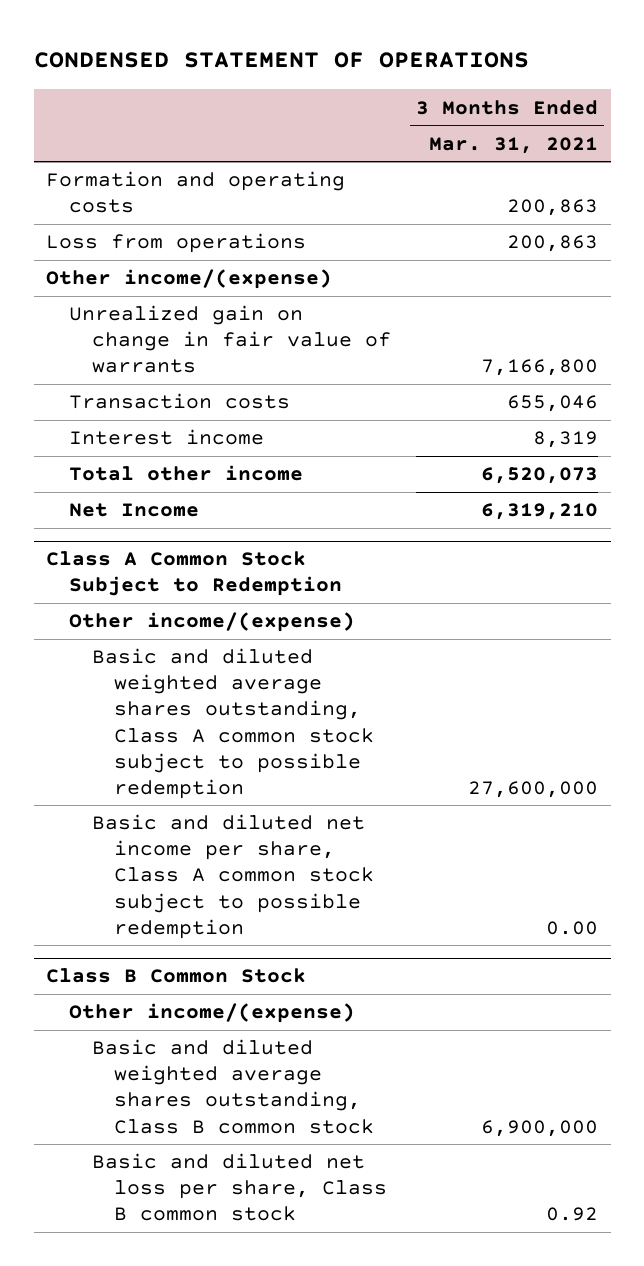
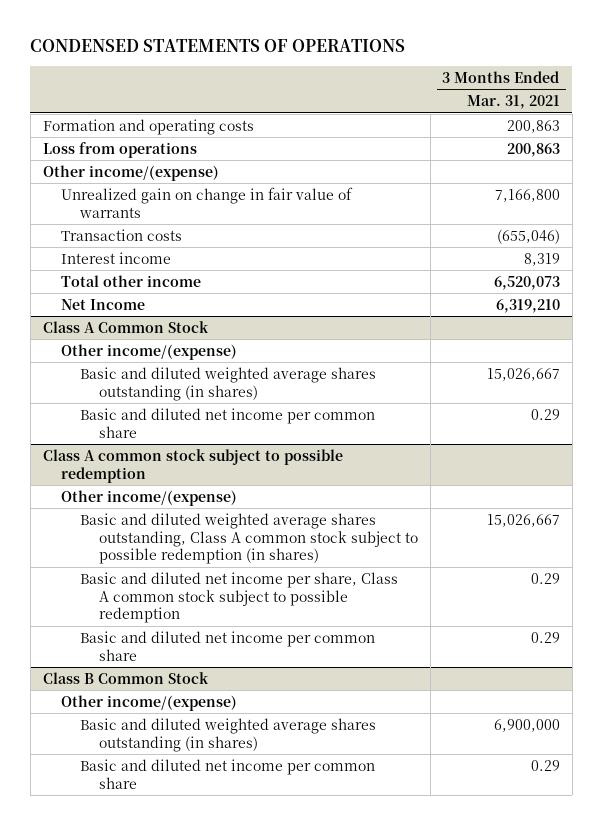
- CONDENSED STATEMENT OF OPERATIONS
+ CONDENSED STATEMENTS OF OPERATIONS
- Transaction costs | 655,046
+ Transaction costs | (655,046)
- Class A Common Stock Subject to Redemption
+ Class A Common Stock
- Basic and diluted weighted average shares outstanding, Class A common stock subject to possible redemption | 27,600,000
- Basic and diluted net income per share, Class A common stock subject to possible redemption | 0.00
+ Basic and diluted weighted average shares outstanding (in shares) | 15,026,667
+ Basic and diluted net income per common share | 0.29
+ Class A common stock subject to possible redemption
+ Other income/(expense)
+ Basic and diluted weighted average shares outstanding, Class A common stock subject to possible redemption (in shares) | 15,026,667
+ Basic and diluted net income per share, Class A common stock subject to possible redemption | 0.29
+ Basic and diluted net income per common share | 0.29
@ Class B Common Stock
- Basic and diluted weighted average shares outstanding, Class B common stock | 6,900,000
- Basic and diluted net loss per share, Class B common stock | 0.92
+ Basic and diluted weighted average shares outstanding (in shares) | 6,900,000
+ Basic and diluted net income per common share | 0.29

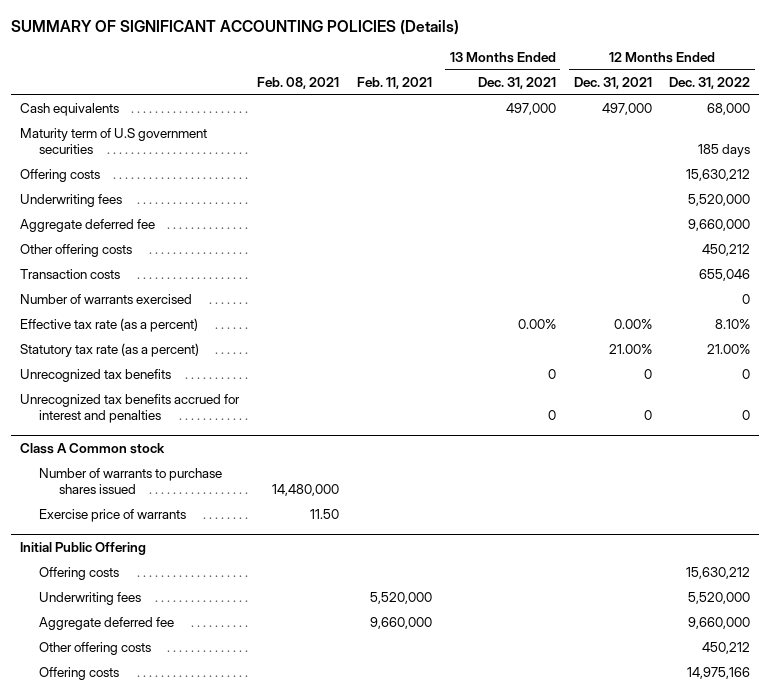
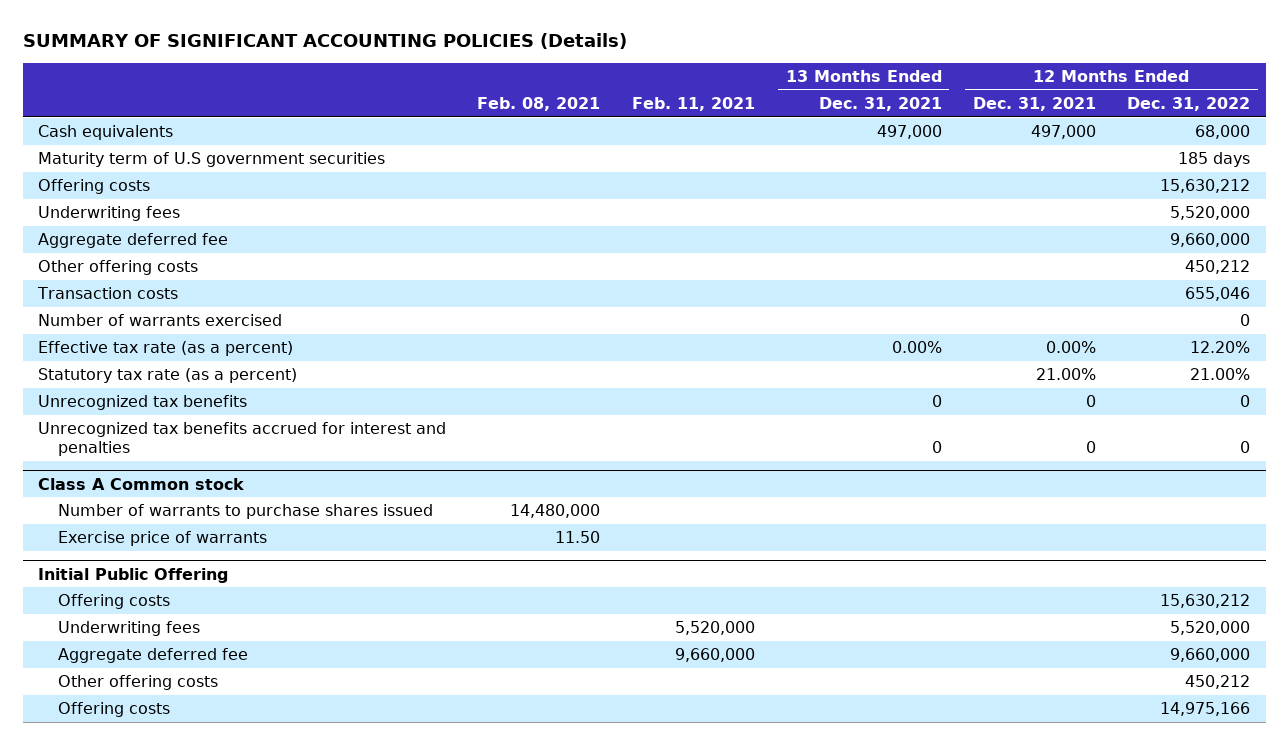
- Effective tax rate (as a percent) | | | 0.00% | 0.00% | 8.10%
+ Effective tax rate (as a percent) | | | 0.00% | 0.00% | 12.20%

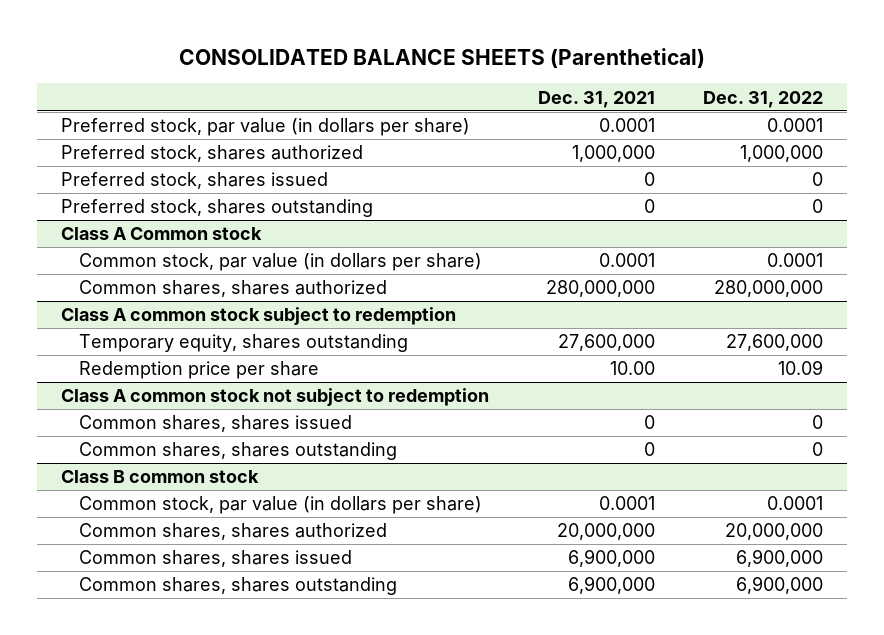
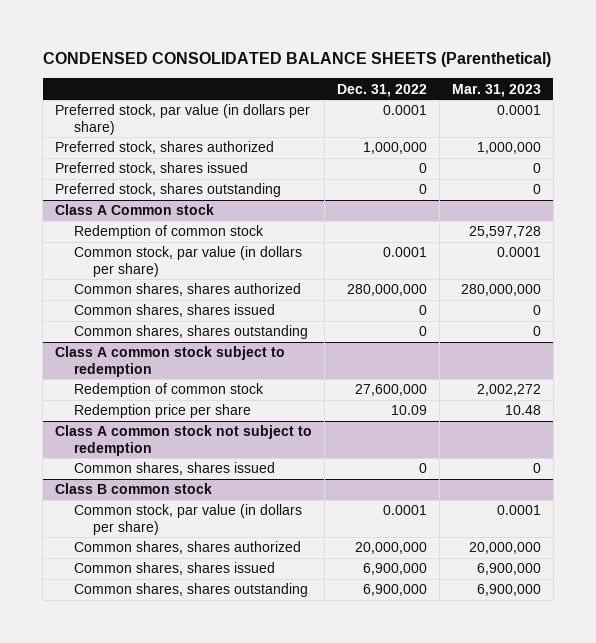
- CONSOLIDATED BALANCE SHEETS (Parenthetical)
+ CONDENSED CONSOLIDATED BALANCE SHEETS (Parenthetical)
- | Dec. 31, 2021 | Dec. 31, 2022
+ | Dec. 31, 2022 | Mar. 31, 2023
@ Class A Common stock
+ Redemption of common stock | | 25,597,728
+ Common shares, shares issued | 0 | 0
+ Common shares, shares outstanding | 0 | 0
@ Class A common stock subject to redemption
- Temporary equity, shares outstanding | 27,600,000 | 27,600,000
+ Redemption of common stock | 27,600,000 | 2,002,272
@ Class A common stock not subject to redemption
- Common shares, shares outstanding | 0 | 0

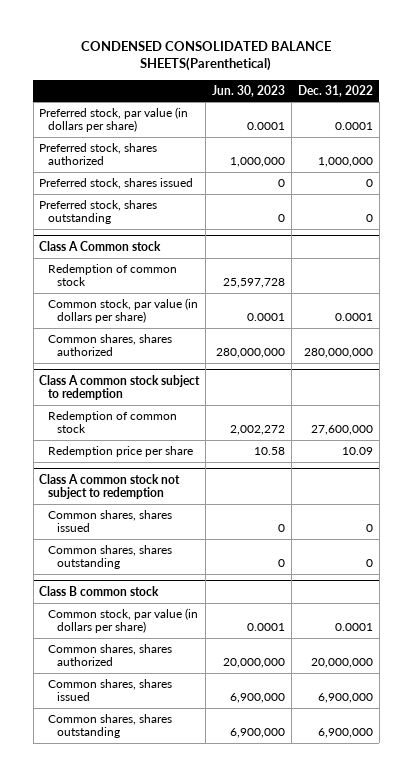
- CONDENSED CONSOLIDATED BALANCE SHEETS (Parenthetical)
+ CONDENSED CONSOLIDATED BALANCE SHEETS(Parenthetical)
- | Dec. 31, 2022 | Mar. 31, 2023
+ | Jun. 30, 2023 | Dec. 31, 2022
@ Class A Common stock
- Common shares, shares issued | 0 | 0
- Common shares, shares outstanding | 0 | 0
@ Class A common stock not subject to redemption
+ Common shares, shares outstanding | 0 | 0

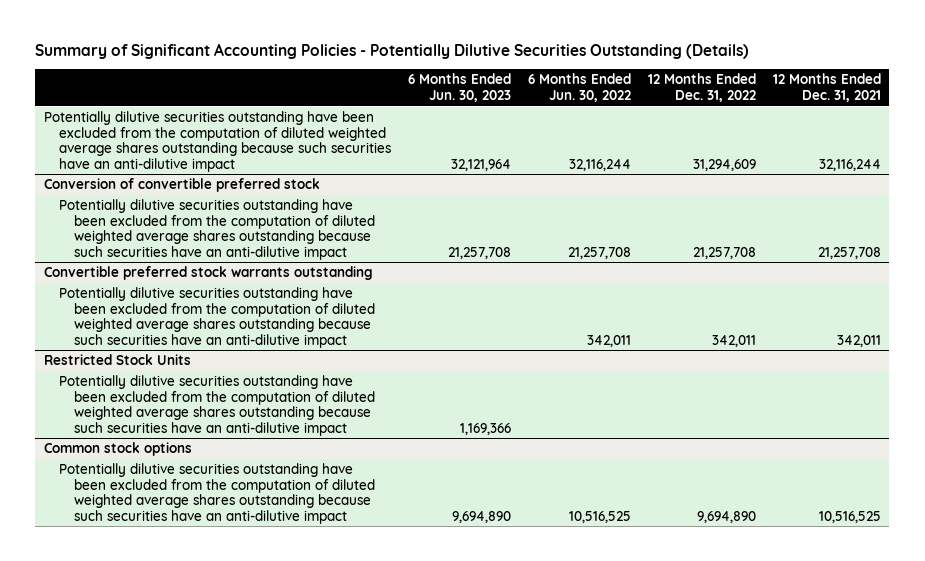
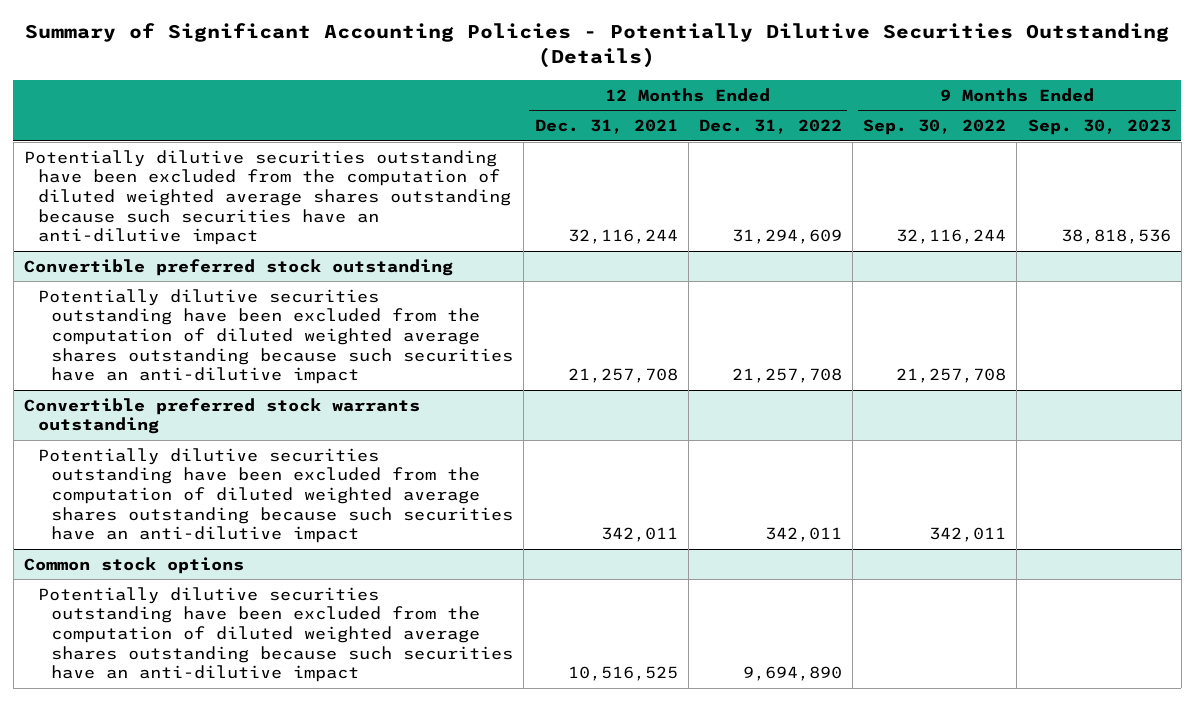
- | 6 Months Ended Jun. 30, 2023 | 6 Months Ended Jun. 30, 2022 | 12 Months Ended Dec. 31, 2022 | 12 Months Ended Dec. 31, 2021
+ | 12 Months Ended Dec. 31, 2021 | 12 Months Ended Dec. 31, 2022 | 9 Months Ended Sep. 30, 2022 | 9 Months Ended Sep. 30, 2023
- Conversion of convertible preferred stock
+ Convertible preferred stock outstanding
- Restricted Stock Units
- Potentially dilutive securities outstanding have been excluded from the computation of diluted weighted average shares outstanding because such securities have an anti-dilutive impact | 1,169,366 | | |

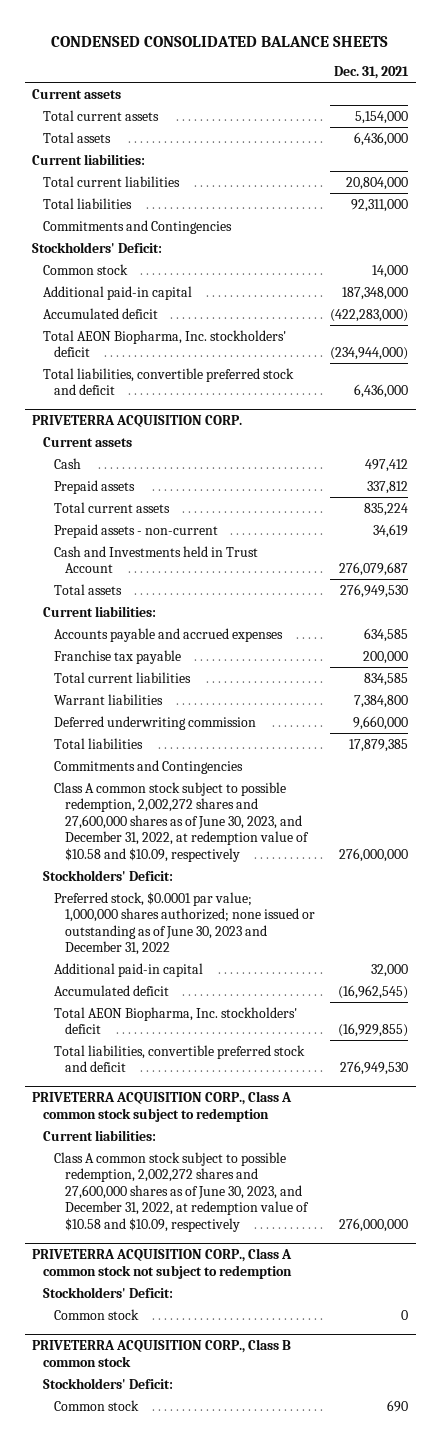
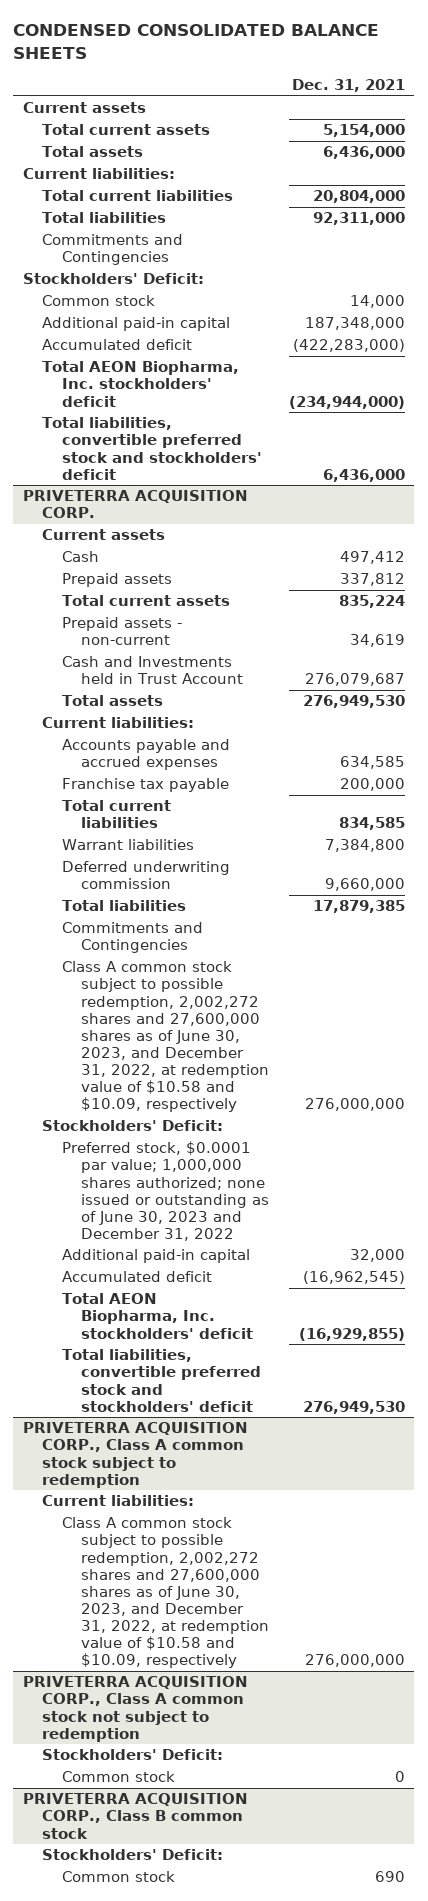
- Total liabilities, convertible preferred stock and deficit | 6,436,000
+ Total liabilities, convertible preferred stock and stockholders' deficit | 6,436,000
@ PRIVETERRA ACQUISITION CORP.
- Total liabilities, convertible preferred stock and deficit | 276,949,530
+ Total liabilities, convertible preferred stock and stockholders' deficit | 276,949,530

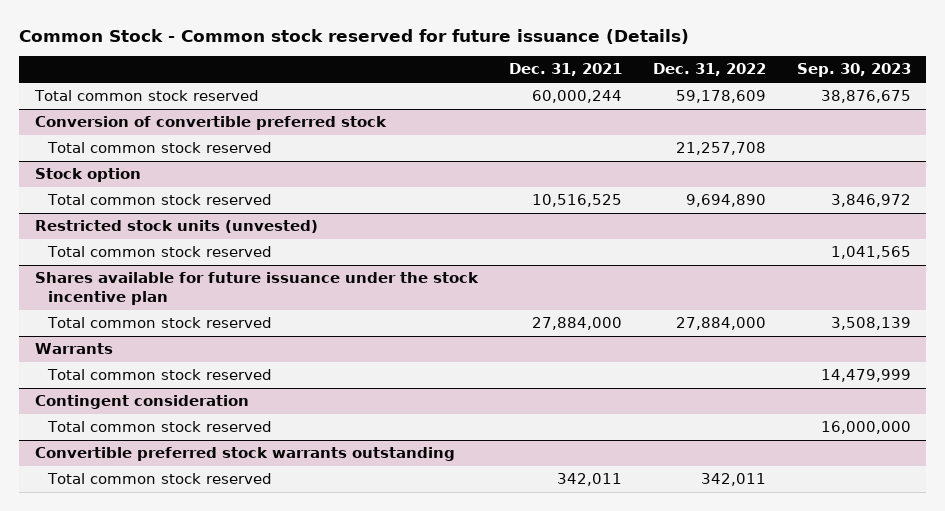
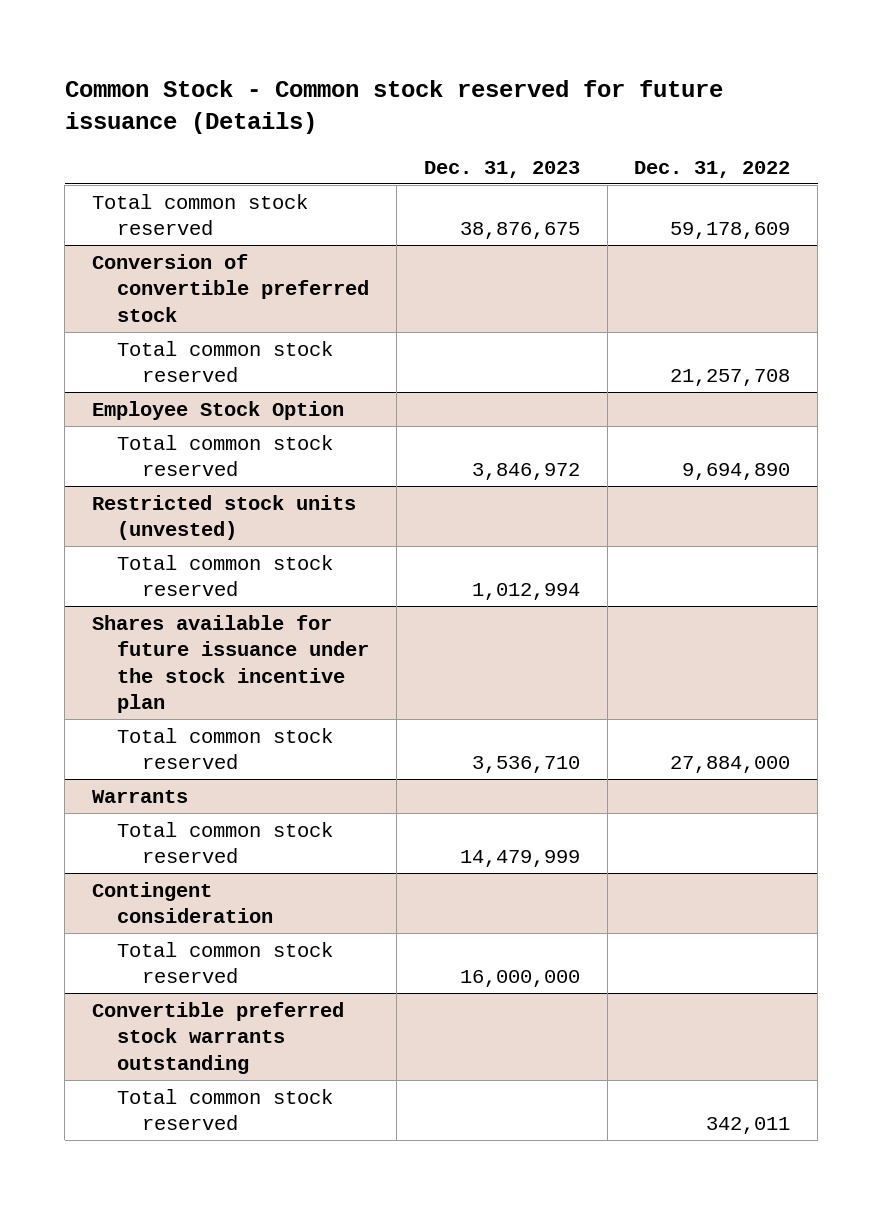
- | Dec. 31, 2021 | Dec. 31, 2022 | Sep. 30, 2023
+ | Dec. 31, 2023 | Dec. 31, 2022
- Stock option
+ Employee Stock Option

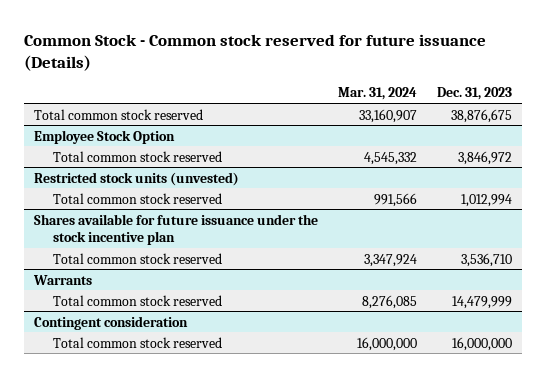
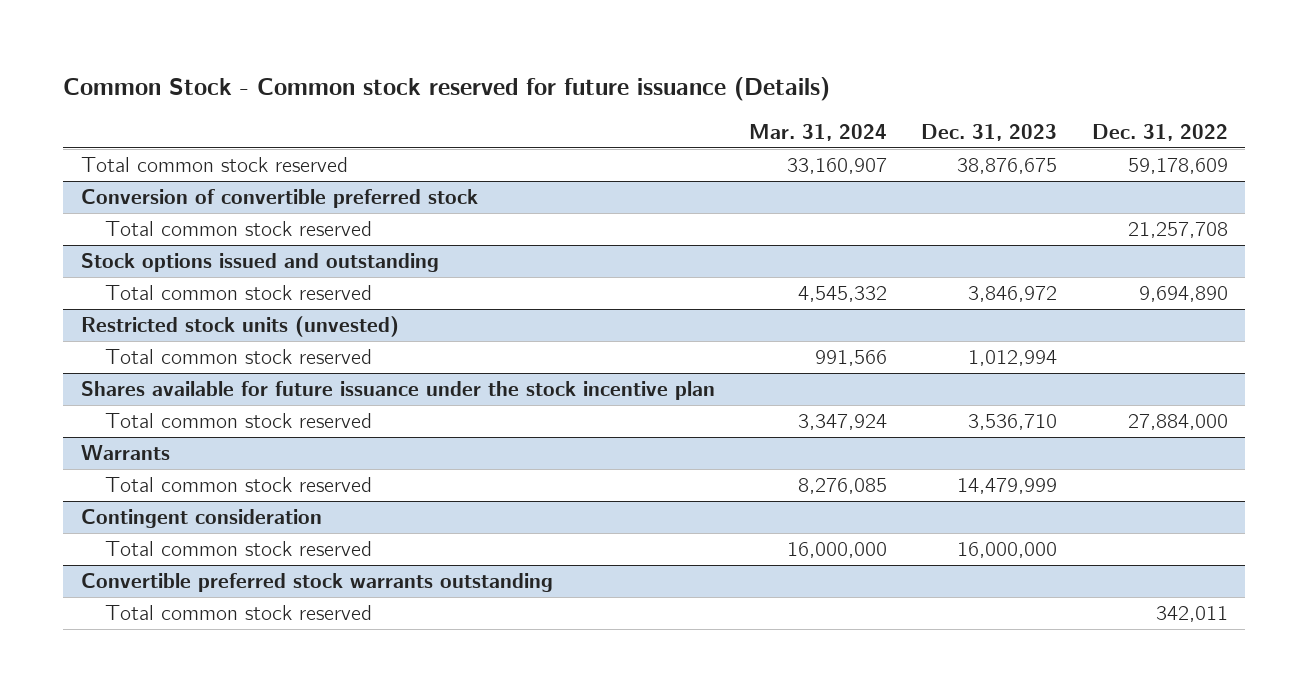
- | Mar. 31, 2024 | Dec. 31, 2023
+ | Mar. 31, 2024 | Dec. 31, 2023 | Dec. 31, 2022
- Employee Stock Option
+ Conversion of convertible preferred stock
+ Total common stock reserved | | | 21,257,708
+ Stock options issued and outstanding
+ Convertible preferred stock warrants outstanding
+ Total common stock reserved | | | 342,011

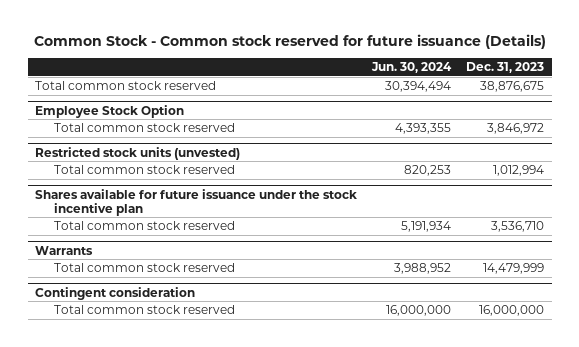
- | Mar. 31, 2024 | Dec. 31, 2023 | Dec. 31, 2022
+ | Jun. 30, 2024 | Dec. 31, 2023
- Conversion of convertible preferred stock
- Total common stock reserved | | | 21,257,708
- Stock options issued and outstanding
+ Employee Stock Option
- Convertible preferred stock warrants outstanding
- Total common stock reserved | | | 342,011

